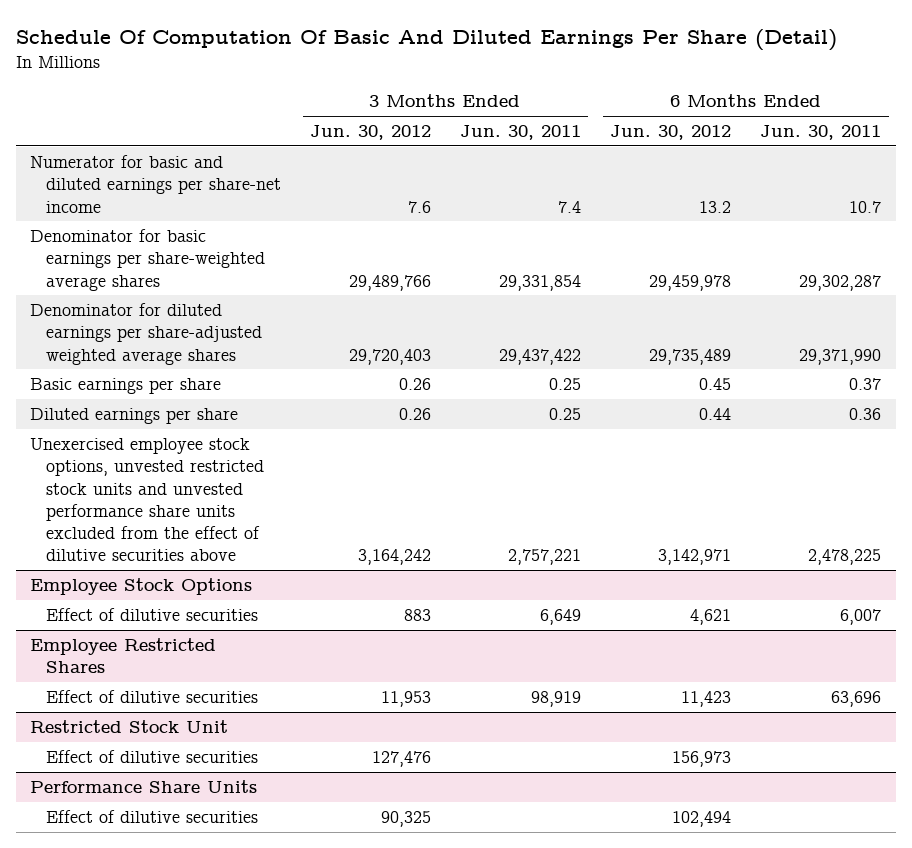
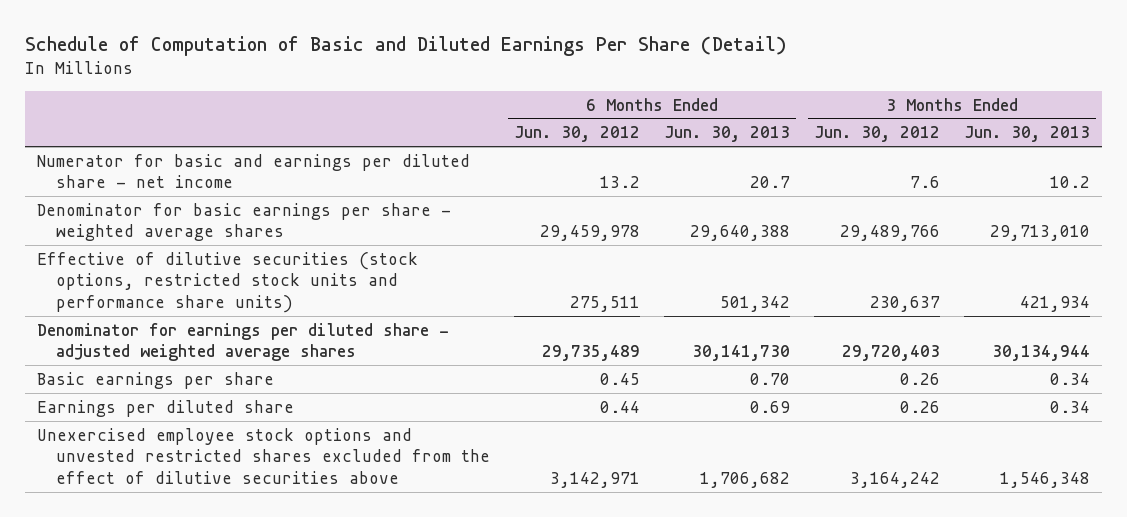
- Schedule Of Computation Of Basic And Diluted Earnings Per Share (Detail)
+ Schedule of Computation of Basic and Diluted Earnings Per Share (Detail)
- | 3 Months Ended Jun. 30, 2012 | 3 Months Ended Jun. 30, 2011 | 6 Months Ended Jun. 30, 2012 | 6 Months Ended Jun. 30, 2011
+ | 6 Months Ended Jun. 30, 2012 | 6 Months Ended Jun. 30, 2013 | 3 Months Ended Jun. 30, 2012 | 3 Months Ended Jun. 30, 2013
- Numerator for basic and diluted earnings per share-net income | 7.6 | 7.4 | 13.2 | 10.7
- Denominator for basic earnings per share-weighted average shares | 29,489,766 | 29,331,854 | 29,459,978 | 29,302,287
- Denominator for diluted earnings per share-adjusted weighted average shares | 29,720,403 | 29,437,422 | 29,735,489 | 29,371,990
+ Numerator for basic and earnings per diluted share - net income | 13.2 | 20.7 | 7.6 | 10.2
+ Denominator for basic earnings per share - weighted average shares | 29,459,978 | 29,640,388 | 29,489,766 | 29,713,010
+ Effective of dilutive securities (stock options, restricted stock units and performance share units) | 275,511 | 501,342 | 230,637 | 421,934
+ Denominator for earnings per diluted share - adjusted weighted average shares | 29,735,489 | 30,141,730 | 29,720,403 | 30,134,944
- Diluted earnings per share | 0.26 | 0.25 | 0.44 | 0.36
- Unexercised employee stock options, unvested restricted stock units and unvested performance share units excluded from the effect of dilutive securities above | 3,164,242 | 2,757,221 | 3,142,971 | 2,478,225
- Employee Stock Options
- Effect of dilutive securities | 883 | 6,649 | 4,621 | 6,007
- Employee Restricted Shares
- Effect of dilutive securities | 11,953 | 98,919 | 11,423 | 63,696
- Restricted Stock Unit
- Effect of dilutive securities | 127,476 | | 156,973 |
- Performance Share Units
- Effect of dilutive securities | 90,325 | | 102,494 |
+ Earnings per diluted share | 0.44 | 0.69 | 0.26 | 0.34
+ Unexercised employee stock options and unvested restricted shares excluded from the effect of dilutive securities above | 3,142,971 | 1,706,682 | 3,164,242 | 1,546,348

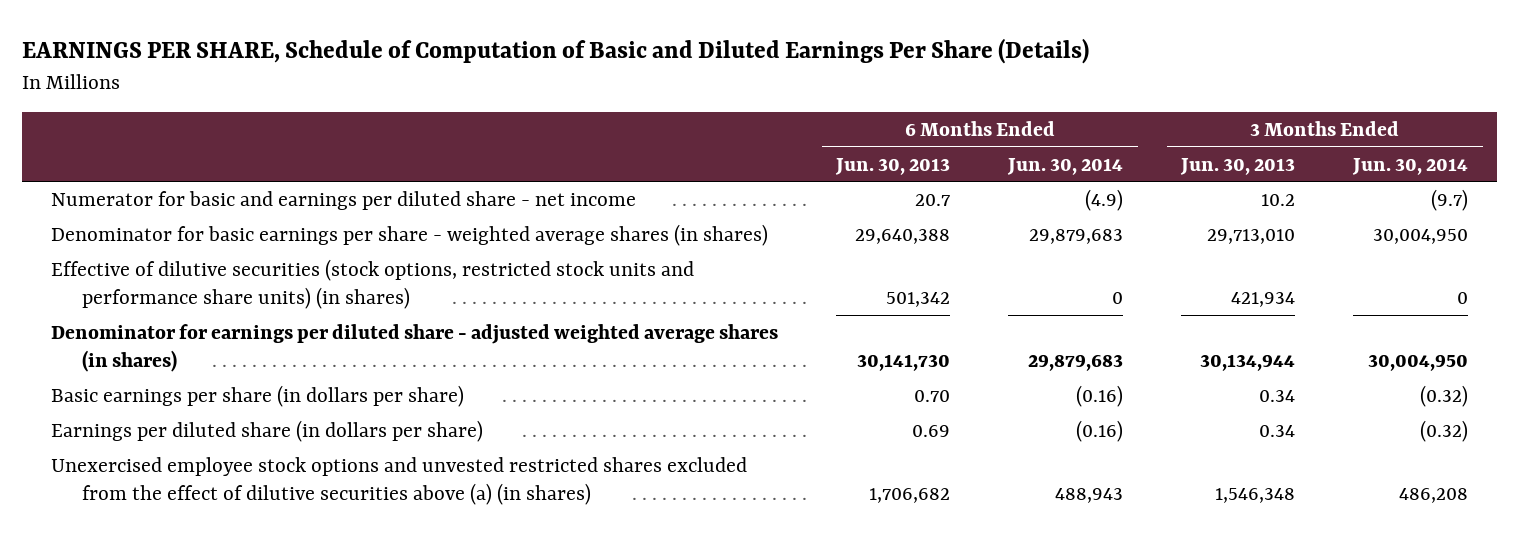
- Schedule of Computation of Basic and Diluted Earnings Per Share (Detail)
+ EARNINGS PER SHARE, Schedule of Computation of Basic and Diluted Earnings Per Share (Details)
- | 6 Months Ended Jun. 30, 2012 | 6 Months Ended Jun. 30, 2013 | 3 Months Ended Jun. 30, 2012 | 3 Months Ended Jun. 30, 2013
+ | 6 Months Ended Jun. 30, 2013 | 6 Months Ended Jun. 30, 2014 | 3 Months Ended Jun. 30, 2013 | 3 Months Ended Jun. 30, 2014
- Denominator for basic earnings per share - weighted average shares | 29,459,978 | 29,640,388 | 29,489,766 | 29,713,010
- Effective of dilutive securities (stock options, restricted stock units and performance share units) | 275,511 | 501,342 | 230,637 | 421,934
- Denominator for earnings per diluted share - adjusted weighted average shares | 29,735,489 | 30,141,730 | 29,720,403 | 30,134,944
- Basic earnings per share | 0.45 | 0.70 | 0.26 | 0.34
- Earnings per diluted share | 0.44 | 0.69 | 0.26 | 0.34
- Unexercised employee stock options and unvested restricted shares excluded from the effect of dilutive securities above | 3,142,971 | 1,706,682 | 3,164,242 | 1,546,348
+ Denominator for basic earnings per share - weighted average shares (in shares) | 29,640,388 | 29,879,683 | 29,713,010 | 30,004,950
+ Effective of dilutive securities (stock options, restricted stock units and performance share units) (in shares) | 501,342 | 0 | 421,934 | 0
+ Denominator for earnings per diluted share - adjusted weighted average shares (in shares) | 30,141,730 | 29,879,683 | 30,134,944 | 30,004,950
+ Basic earnings per share (in dollars per share) | 0.70 | (0.16) | 0.34 | (0.32)
+ Earnings per diluted share (in dollars per share) | 0.69 | (0.16) | 0.34 | (0.32)
+ Unexercised employee stock options and unvested restricted shares excluded from the effect of dilutive securities above (a) (in shares) | 1,706,682 | 488,943 | 1,546,348 | 486,208

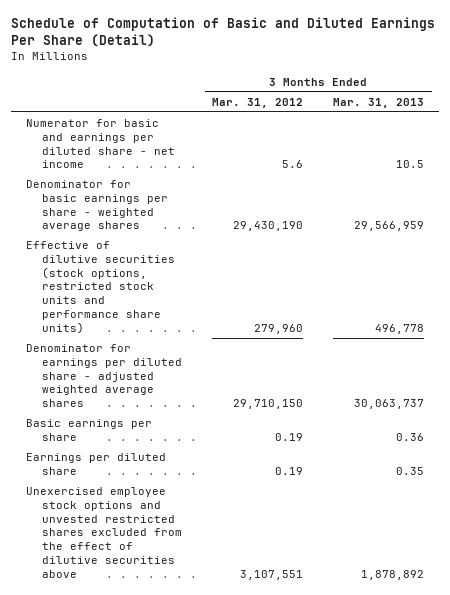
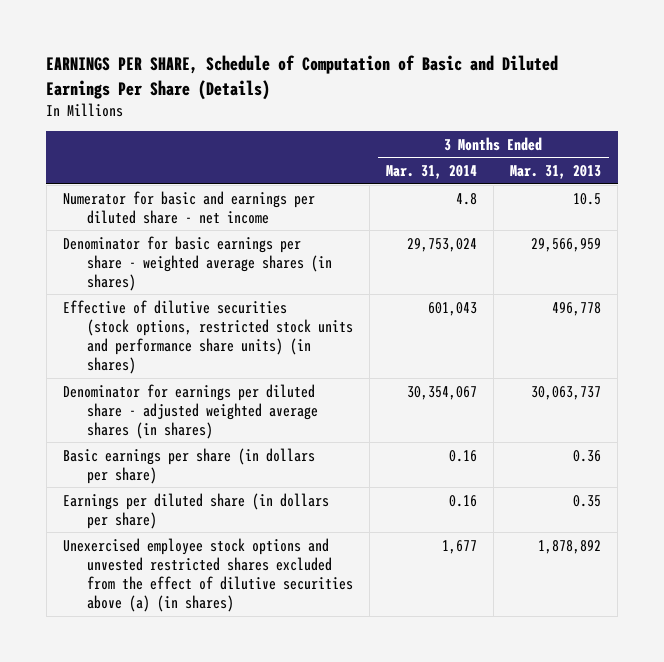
- Schedule of Computation of Basic and Diluted Earnings Per Share (Detail)
+ EARNINGS PER SHARE, Schedule of Computation of Basic and Diluted Earnings Per Share (Details)
- | 3 Months Ended Mar. 31, 2012 | 3 Months Ended Mar. 31, 2013
+ | 3 Months Ended Mar. 31, 2014 | 3 Months Ended Mar. 31, 2013
- Denominator for basic earnings per share - weighted average shares | 29,430,190 | 29,566,959
- Effective of dilutive securities (stock options, restricted stock units and performance share units) | 279,960 | 496,778
- Denominator for earnings per diluted share - adjusted weighted average shares | 29,710,150 | 30,063,737
- Basic earnings per share | 0.19 | 0.36
- Earnings per diluted share | 0.19 | 0.35
- Unexercised employee stock options and unvested restricted shares excluded from the effect of dilutive securities above | 3,107,551 | 1,878,892
+ Denominator for basic earnings per share - weighted average shares (in shares) | 29,753,024 | 29,566,959
+ Effective of dilutive securities (stock options, restricted stock units and performance share units) (in shares) | 601,043 | 496,778
+ Denominator for earnings per diluted share - adjusted weighted average shares (in shares) | 30,354,067 | 30,063,737
+ Basic earnings per share (in dollars per share) | 0.16 | 0.36
+ Earnings per diluted share (in dollars per share) | 0.16 | 0.35
+ Unexercised employee stock options and unvested restricted shares excluded from the effect of dilutive securities above (a) (in shares) | 1,677 | 1,878,892

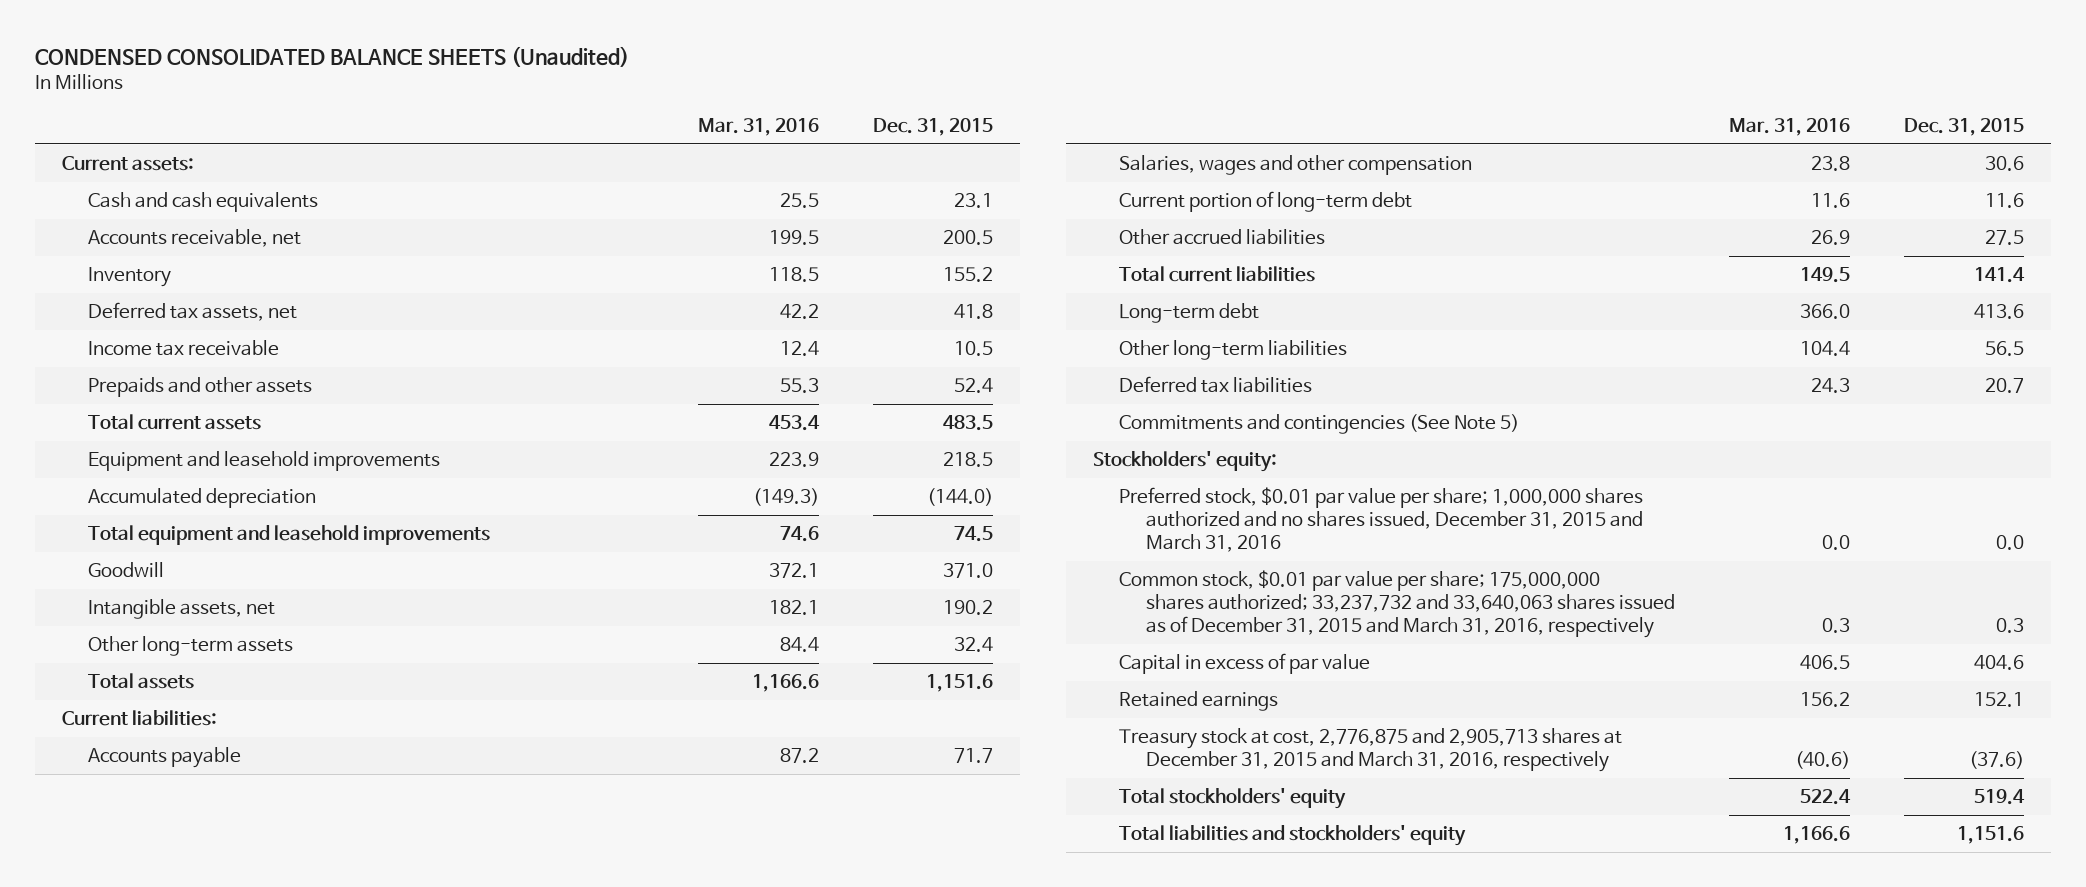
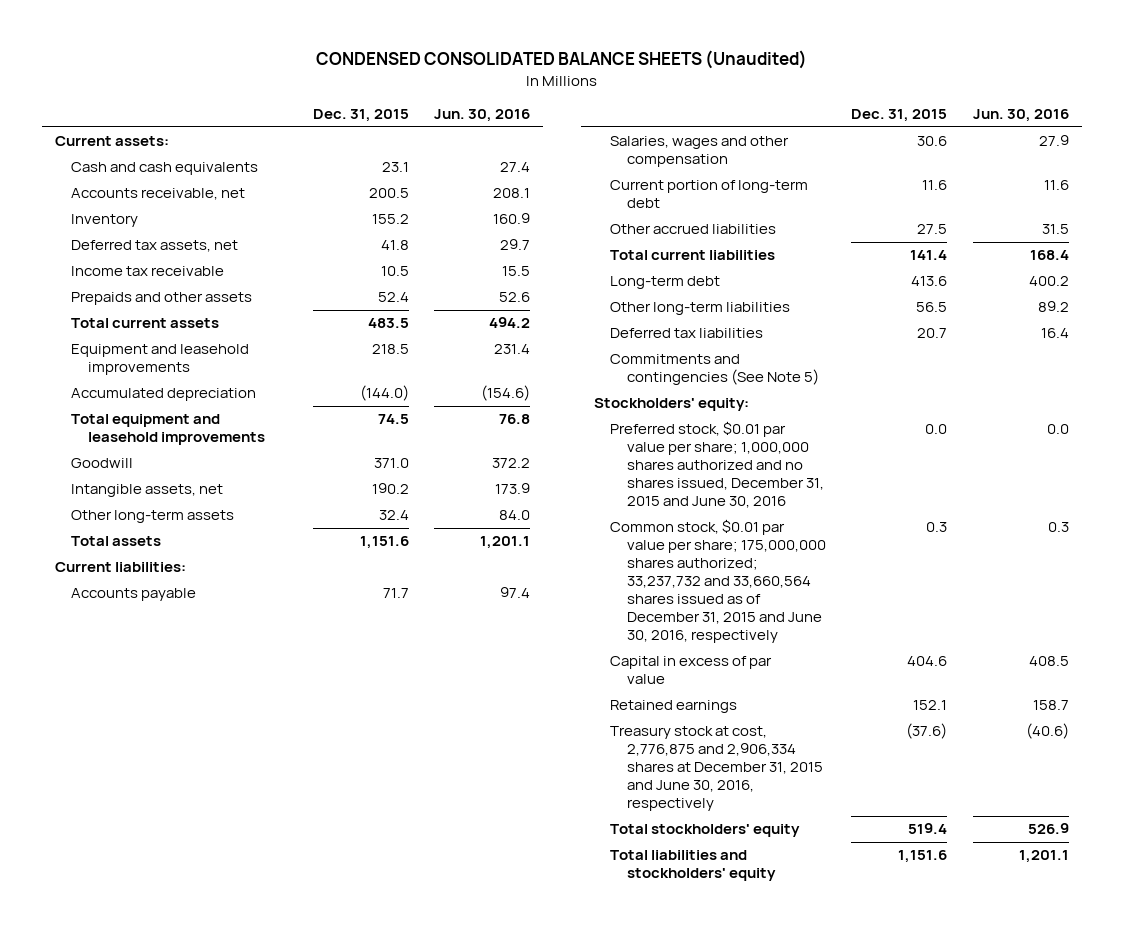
- | Mar. 31, 2016 | Dec. 31, 2015
+ | Dec. 31, 2015 | Jun. 30, 2016
- Preferred stock, $0.01 par value per share; 1,000,000 shares authorized and no shares issued, December 31, 2015 and March 31, 2016 | 0.0 | 0.0
- Common stock, $0.01 par value per share; 175,000,000 shares authorized; 33,237,732 and 33,640,063 shares issued as of December 31, 2015 and March 31, 2016, respectively | 0.3 | 0.3
+ Preferred stock, $0.01 par value per share; 1,000,000 shares authorized and no shares issued, December 31, 2015 and June 30, 2016 | 0.0 | 0.0
+ Common stock, $0.01 par value per share; 175,000,000 shares authorized; 33,237,732 and 33,660,564 shares issued as of December 31, 2015 and June 30, 2016, respectively | 0.3 | 0.3
- Treasury stock at cost, 2,776,875 and 2,905,713 shares at December 31, 2015 and March 31, 2016, respectively | (40.6) | (37.6)
+ Treasury stock at cost, 2,776,875 and 2,906,334 shares at December 31, 2015 and June 30, 2016, respectively | (37.6) | (40.6)

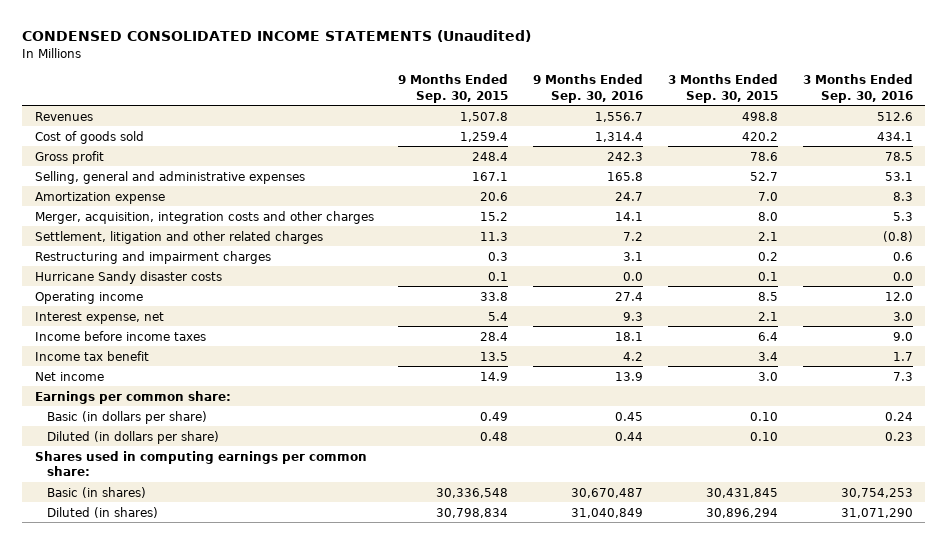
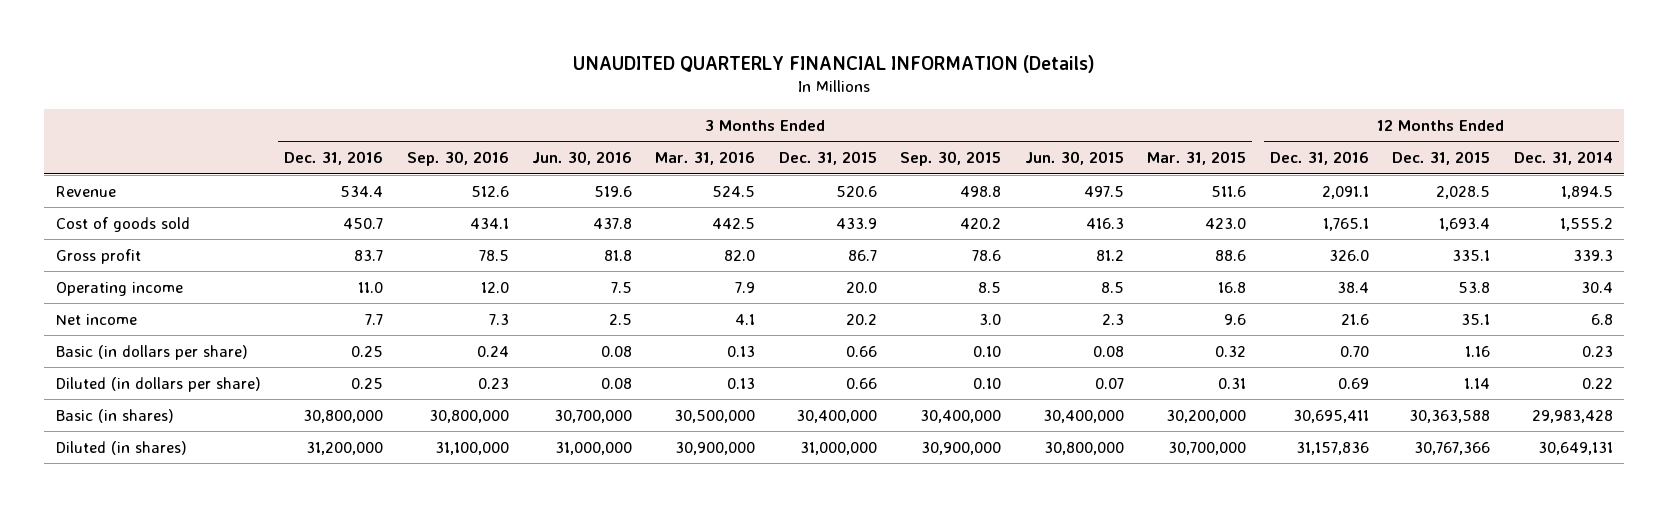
- CONDENSED CONSOLIDATED INCOME STATEMENTS (Unaudited)
+ UNAUDITED QUARTERLY FINANCIAL INFORMATION (Details)
- | 9 Months Ended Sep. 30, 2015 | 9 Months Ended Sep. 30, 2016 | 3 Months Ended Sep. 30, 2015 | 3 Months Ended Sep. 30, 2016
+ | 3 Months Ended Dec. 31, 2016 | 3 Months Ended Sep. 30, 2016 | 3 Months Ended Jun. 30, 2016 | 3 Months Ended Mar. 31, 2016 | 3 Months Ended Dec. 31, 2015 | 3 Months Ended Sep. 30, 2015 | 3 Months Ended Jun. 30, 2015 | 3 Months Ended Mar. 31, 2015 | 12 Months Ended Dec. 31, 2016 | 12 Months Ended Dec. 31, 2015 | 12 Months Ended Dec. 31, 2014
- Revenues | 1,507.8 | 1,556.7 | 498.8 | 512.6
+ Revenue | 534.4 | 512.6 | 519.6 | 524.5 | 520.6 | 498.8 | 497.5 | 511.6 | 2,091.1 | 2,028.5 | 1,894.5
- Selling, general and administrative expenses | 167.1 | 165.8 | 52.7 | 53.1
- Amortization expense | 20.6 | 24.7 | 7.0 | 8.3
- Merger, acquisition, integration costs and other charges | 15.2 | 14.1 | 8.0 | 5.3
- Settlement, litigation and other related charges | 11.3 | 7.2 | 2.1 | (0.8)
- Restructuring and impairment charges | 0.3 | 3.1 | 0.2 | 0.6
- Hurricane Sandy disaster costs | 0.1 | 0.0 | 0.1 | 0.0
- Interest expense, net | 5.4 | 9.3 | 2.1 | 3.0
- Income before income taxes | 28.4 | 18.1 | 6.4 | 9.0
- Income tax benefit | 13.5 | 4.2 | 3.4 | 1.7
- Earnings per common share:
- Shares used in computing earnings per common share:
- Basic (in shares) | 30,336,548 | 30,670,487 | 30,431,845 | 30,754,253
- Diluted (in shares) | 30,798,834 | 31,040,849 | 30,896,294 | 31,071,290
+ Basic (in shares) | 30,800,000 | 30,800,000 | 30,700,000 | 30,500,000 | 30,400,000 | 30,400,000 | 30,400,000 | 30,200,000 | 30,695,411 | 30,363,588 | 29,983,428
+ Diluted (in shares) | 31,200,000 | 31,100,000 | 31,000,000 | 30,900,000 | 31,000,000 | 30,900,000 | 30,800,000 | 30,700,000 | 31,157,836 | 30,767,366 | 30,649,131

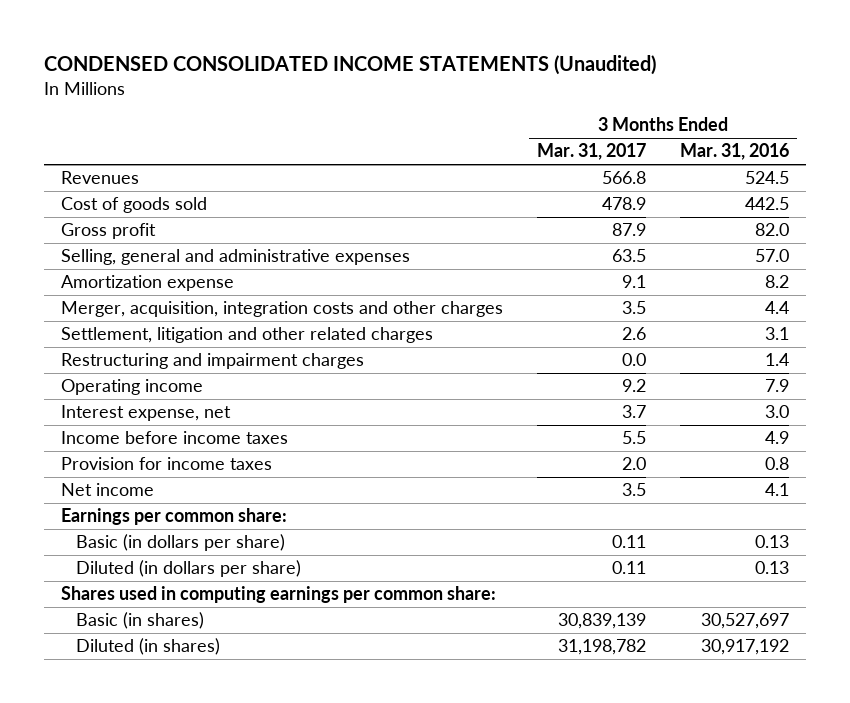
- UNAUDITED QUARTERLY FINANCIAL INFORMATION (Details)
+ CONDENSED CONSOLIDATED INCOME STATEMENTS (Unaudited)
- | 3 Months Ended Dec. 31, 2016 | 3 Months Ended Sep. 30, 2016 | 3 Months Ended Jun. 30, 2016 | 3 Months Ended Mar. 31, 2016 | 3 Months Ended Dec. 31, 2015 | 3 Months Ended Sep. 30, 2015 | 3 Months Ended Jun. 30, 2015 | 3 Months Ended Mar. 31, 2015 | 12 Months Ended Dec. 31, 2016 | 12 Months Ended Dec. 31, 2015 | 12 Months Ended Dec. 31, 2014
+ | 3 Months Ended Mar. 31, 2017 | 3 Months Ended Mar. 31, 2016
- Revenue | 534.4 | 512.6 | 519.6 | 524.5 | 520.6 | 498.8 | 497.5 | 511.6 | 2,091.1 | 2,028.5 | 1,894.5
+ Revenues | 566.8 | 524.5
+ Selling, general and administrative expenses | 63.5 | 57.0
+ Amortization expense | 9.1 | 8.2
+ Merger, acquisition, integration costs and other charges | 3.5 | 4.4
+ Settlement, litigation and other related charges | 2.6 | 3.1
+ Restructuring and impairment charges | 0.0 | 1.4
+ Interest expense, net | 3.7 | 3.0
+ Income before income taxes | 5.5 | 4.9
+ Provision for income taxes | 2.0 | 0.8
+ Earnings per common share:
- Basic (in shares) | 30,800,000 | 30,800,000 | 30,700,000 | 30,500,000 | 30,400,000 | 30,400,000 | 30,400,000 | 30,200,000 | 30,695,411 | 30,363,588 | 29,983,428
- Diluted (in shares) | 31,200,000 | 31,100,000 | 31,000,000 | 30,900,000 | 31,000,000 | 30,900,000 | 30,800,000 | 30,700,000 | 31,157,836 | 30,767,366 | 30,649,131
+ Shares used in computing earnings per common share:
+ Basic (in shares) | 30,839,139 | 30,527,697
+ Diluted (in shares) | 31,198,782 | 30,917,192

